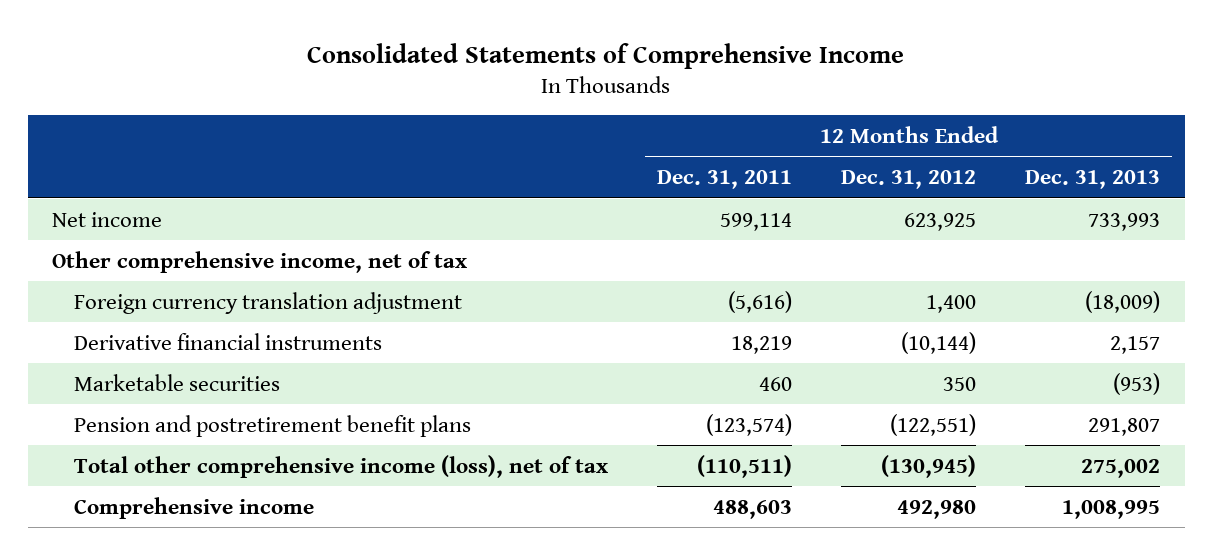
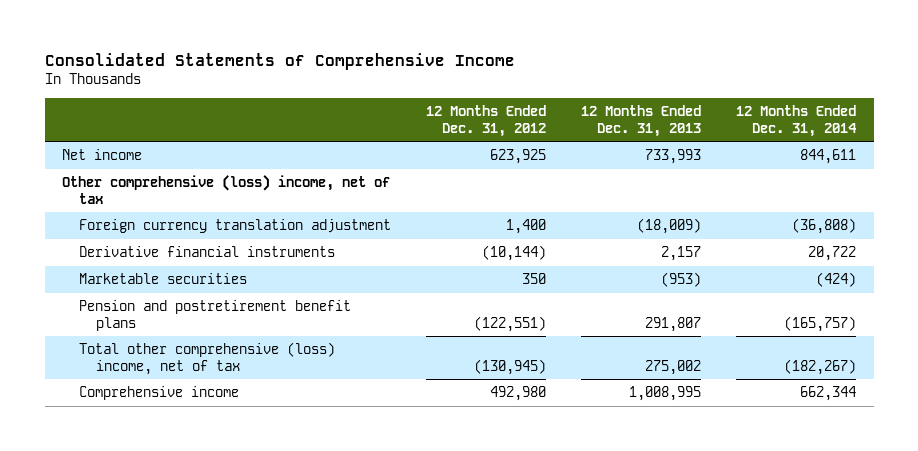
- | 12 Months Ended Dec. 31, 2011 | 12 Months Ended Dec. 31, 2012 | 12 Months Ended Dec. 31, 2013
+ | 12 Months Ended Dec. 31, 2012 | 12 Months Ended Dec. 31, 2013 | 12 Months Ended Dec. 31, 2014
- Other comprehensive income, net of tax
+ Other comprehensive (loss) income, net of tax
- Total other comprehensive income (loss), net of tax | (110,511) | (130,945) | 275,002
+ Total other comprehensive (loss) income, net of tax | (130,945) | 275,002 | (182,267)

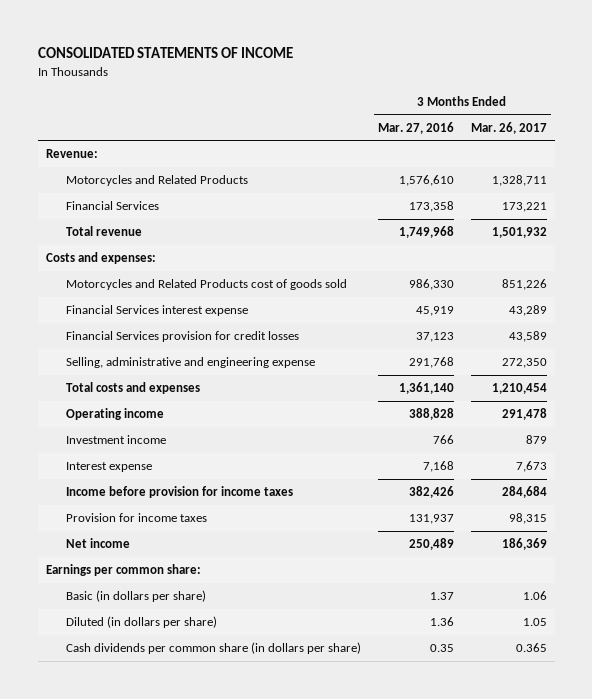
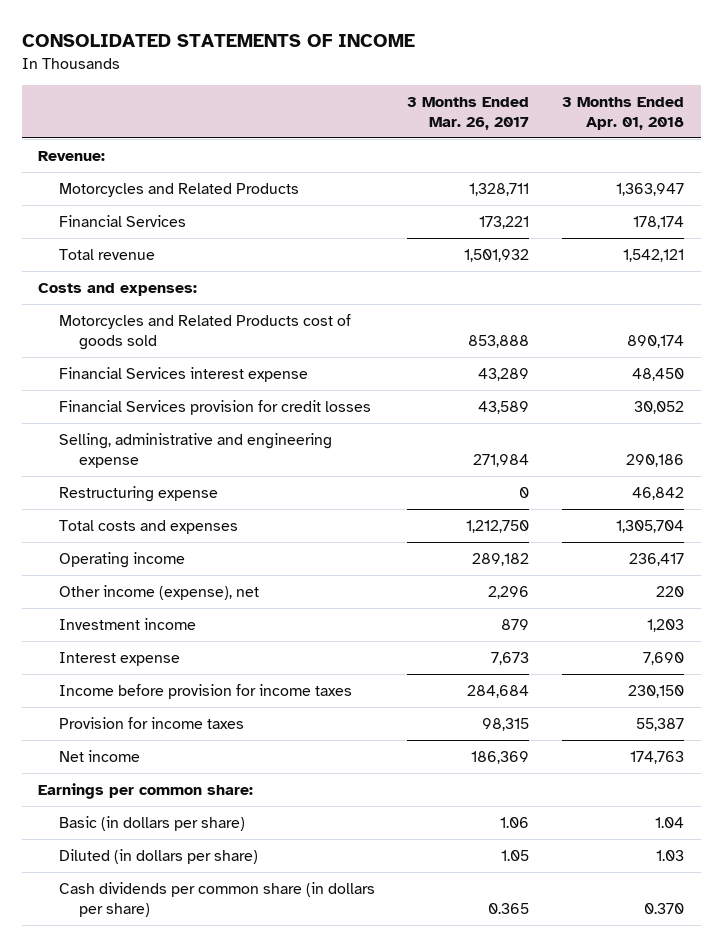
- | 3 Months Ended Mar. 27, 2016 | 3 Months Ended Mar. 26, 2017
+ | 3 Months Ended Mar. 26, 2017 | 3 Months Ended Apr. 01, 2018
- Motorcycles and Related Products cost of goods sold | 986,330 | 851,226
+ Motorcycles and Related Products cost of goods sold | 853,888 | 890,174
- Selling, administrative and engineering expense | 291,768 | 272,350
- Total costs and expenses | 1,361,140 | 1,210,454
- Operating income | 388,828 | 291,478
+ Selling, administrative and engineering expense | 271,984 | 290,186
+ Restructuring expense | 0 | 46,842
+ Total costs and expenses | 1,212,750 | 1,305,704
+ Operating income | 289,182 | 236,417
+ Other income (expense), net | 2,296 | 220

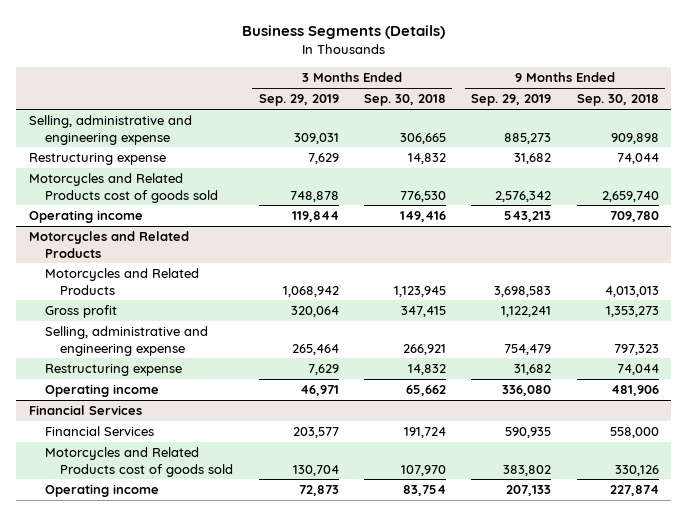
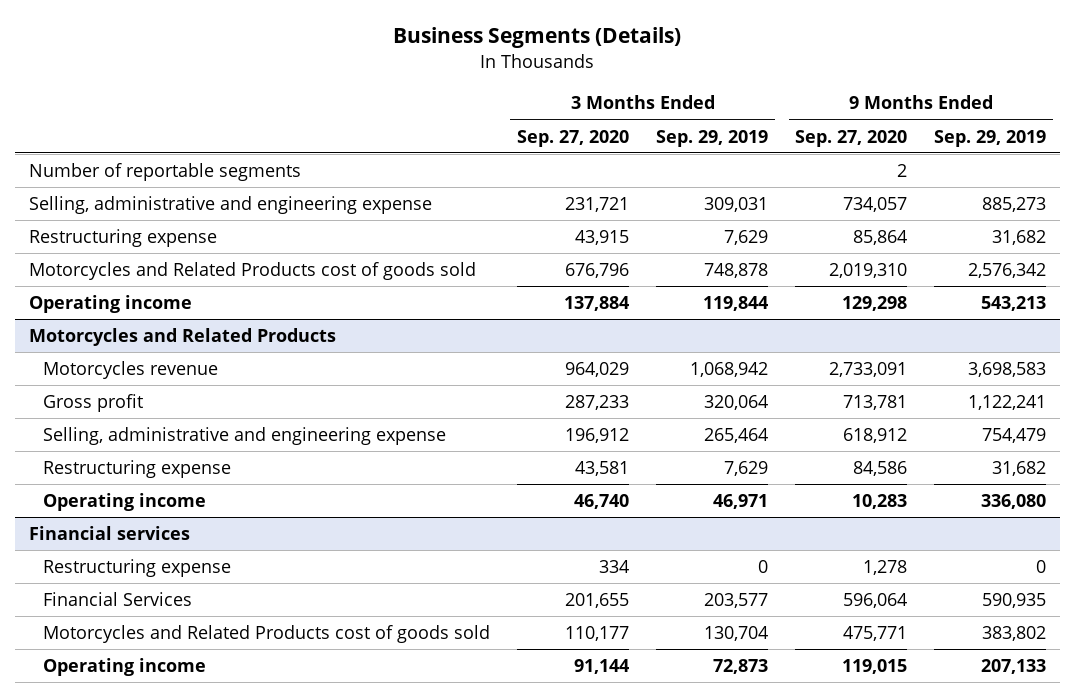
- | 3 Months Ended Sep. 29, 2019 | 3 Months Ended Sep. 30, 2018 | 9 Months Ended Sep. 29, 2019 | 9 Months Ended Sep. 30, 2018
+ | 3 Months Ended Sep. 27, 2020 | 3 Months Ended Sep. 29, 2019 | 9 Months Ended Sep. 27, 2020 | 9 Months Ended Sep. 29, 2019
+ Number of reportable segments | | | 2 |
@ Motorcycles and Related Products
- Motorcycles and Related Products | 1,068,942 | 1,123,945 | 3,698,583 | 4,013,013
+ Motorcycles revenue | 964,029 | 1,068,942 | 2,733,091 | 3,698,583
- Financial Services
+ Financial services
+ Restructuring expense | 334 | 0 | 1,278 | 0

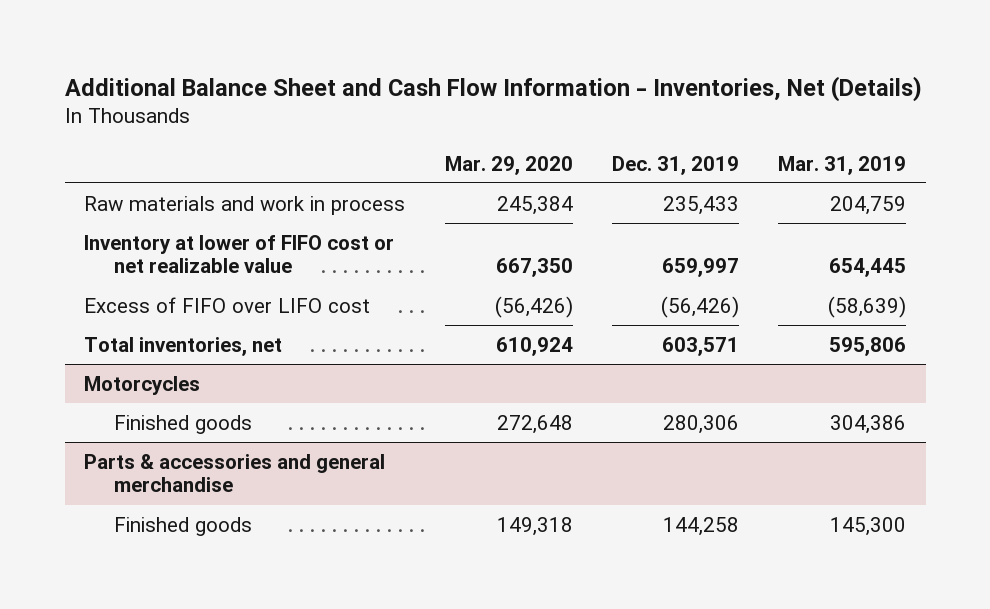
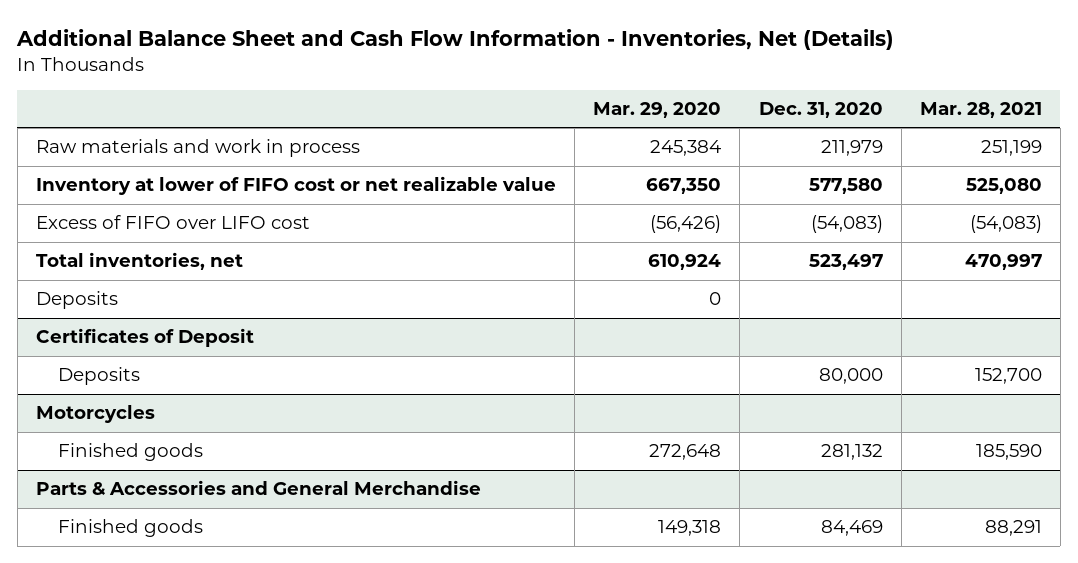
- | Mar. 29, 2020 | Dec. 31, 2019 | Mar. 31, 2019
+ | Mar. 29, 2020 | Dec. 31, 2020 | Mar. 28, 2021
+ Deposits | 0 | |
+ Certificates of Deposit
+ Deposits | | 80,000 | 152,700
- Parts & accessories and general merchandise
+ Parts & Accessories and General Merchandise

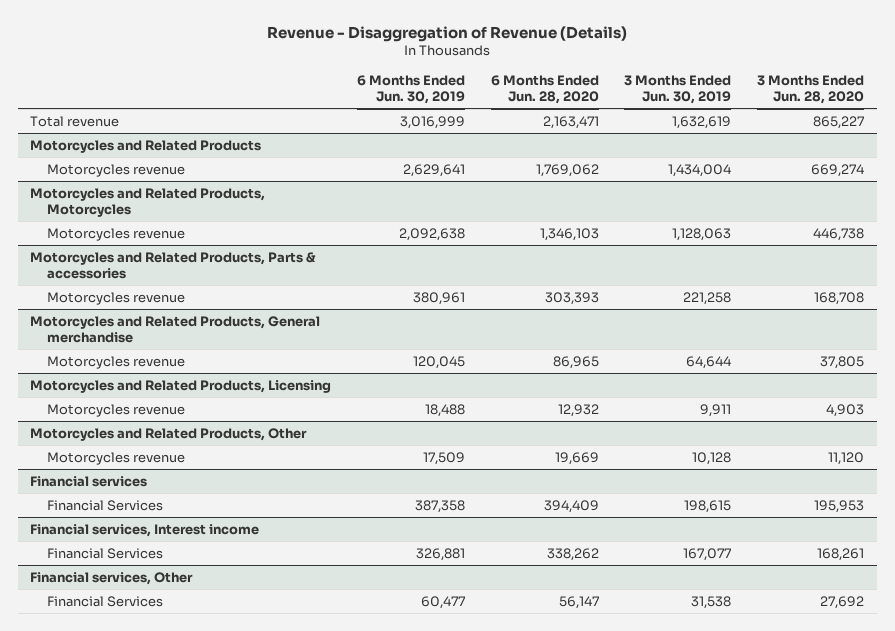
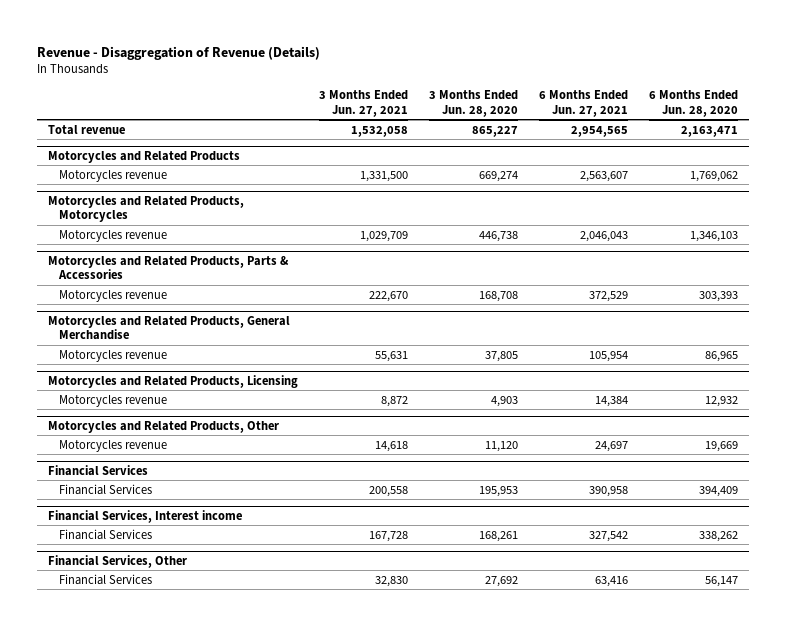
- | 6 Months Ended Jun. 30, 2019 | 6 Months Ended Jun. 28, 2020 | 3 Months Ended Jun. 30, 2019 | 3 Months Ended Jun. 28, 2020
+ | 3 Months Ended Jun. 27, 2021 | 3 Months Ended Jun. 28, 2020 | 6 Months Ended Jun. 27, 2021 | 6 Months Ended Jun. 28, 2020
- Motorcycles and Related Products, Parts & accessories
+ Motorcycles and Related Products, Parts & Accessories
- Motorcycles and Related Products, General merchandise
+ Motorcycles and Related Products, General Merchandise
- Financial services
+ Financial Services
- Financial services, Interest income
+ Financial Services, Interest income
- Financial services, Other
+ Financial Services, Other

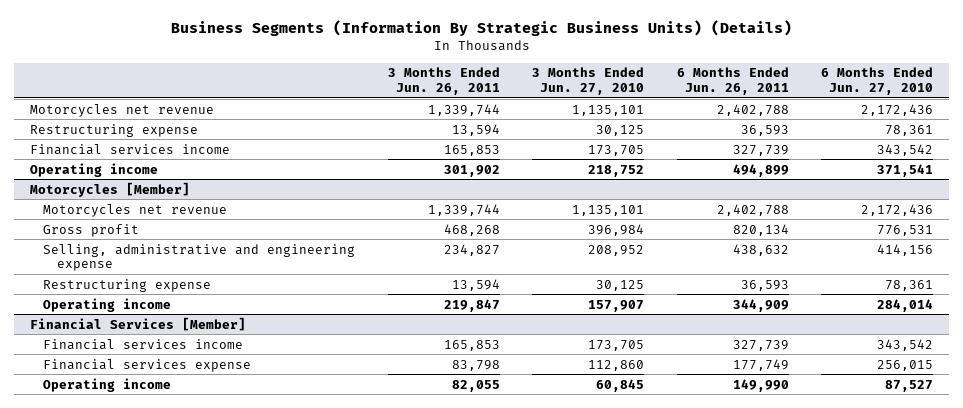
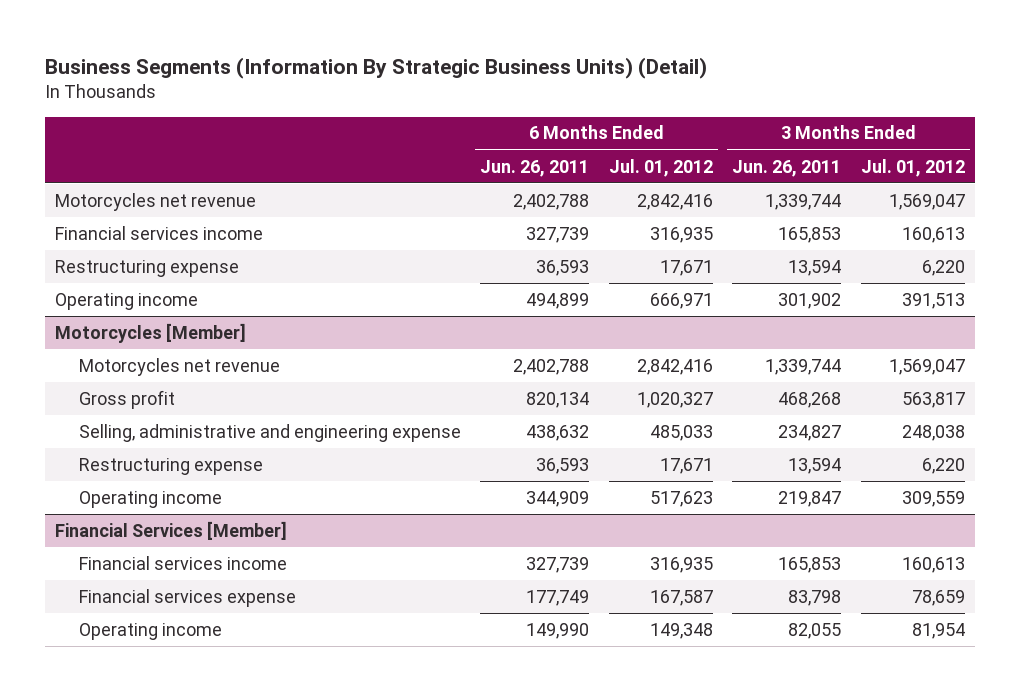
- Business Segments (Information By Strategic Business Units) (Details)
+ Business Segments (Information By Strategic Business Units) (Detail)
- | 3 Months Ended Jun. 26, 2011 | 3 Months Ended Jun. 27, 2010 | 6 Months Ended Jun. 26, 2011 | 6 Months Ended Jun. 27, 2010
+ | 6 Months Ended Jun. 26, 2011 | 6 Months Ended Jul. 01, 2012 | 3 Months Ended Jun. 26, 2011 | 3 Months Ended Jul. 01, 2012
moved down: Restructuring expense | 36,593 | 17,671 | 13,594 | 6,220

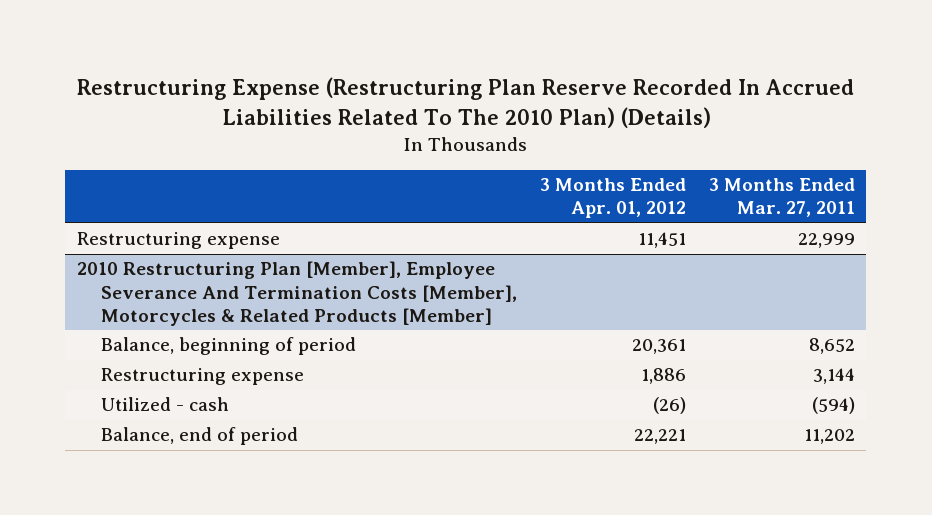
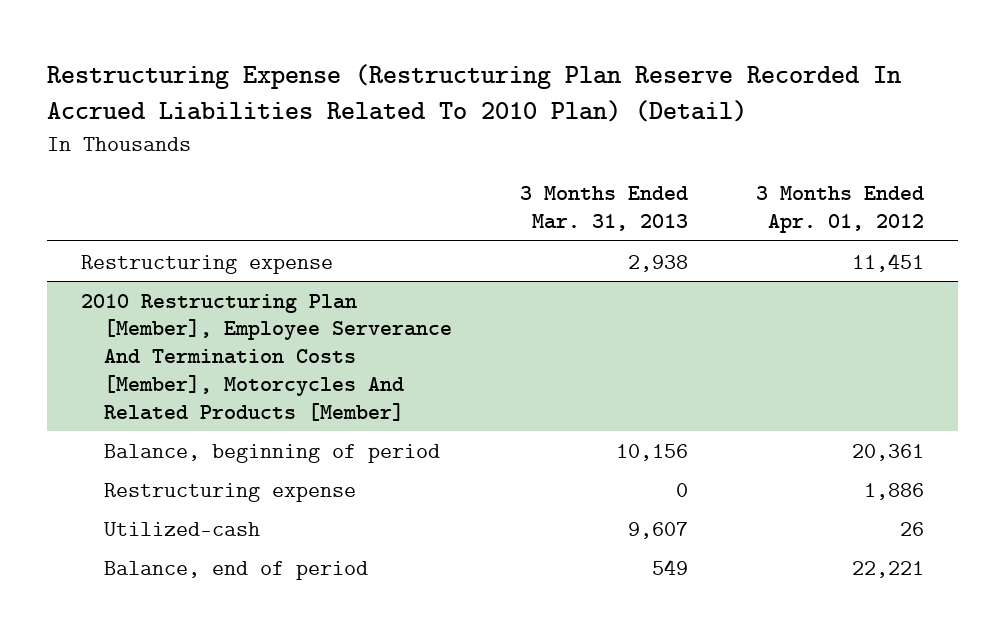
- Restructuring Expense (Restructuring Plan Reserve Recorded In Accrued Liabilities Related To The 2010 Plan) (Details)
+ Restructuring Expense (Restructuring Plan Reserve Recorded In Accrued Liabilities Related To 2010 Plan) (Detail)
- | 3 Months Ended Apr. 01, 2012 | 3 Months Ended Mar. 27, 2011
+ | 3 Months Ended Mar. 31, 2013 | 3 Months Ended Apr. 01, 2012
- 2010 Restructuring Plan [Member], Employee Severance And Termination Costs [Member], Motorcycles & Related Products [Member]
+ 2010 Restructuring Plan [Member], Employee Serverance And Termination Costs [Member], Motorcycles And Related Products [Member]
- Utilized - cash | (26) | (594)
+ Utilized-cash | 9,607 | 26

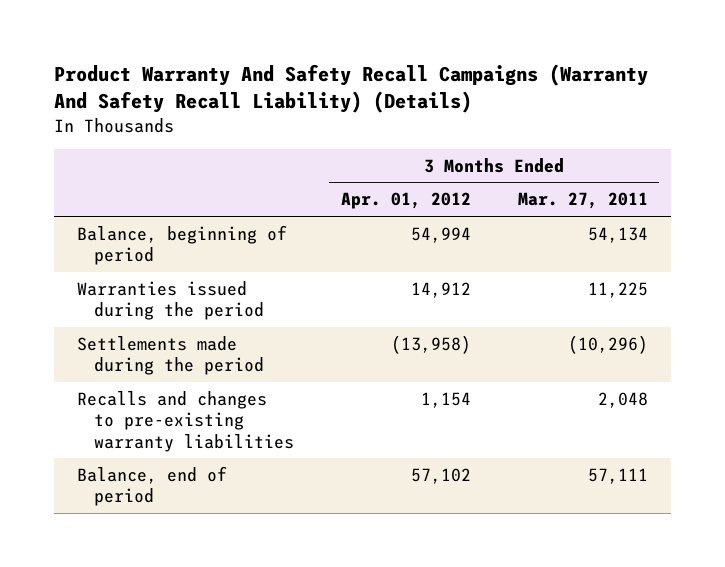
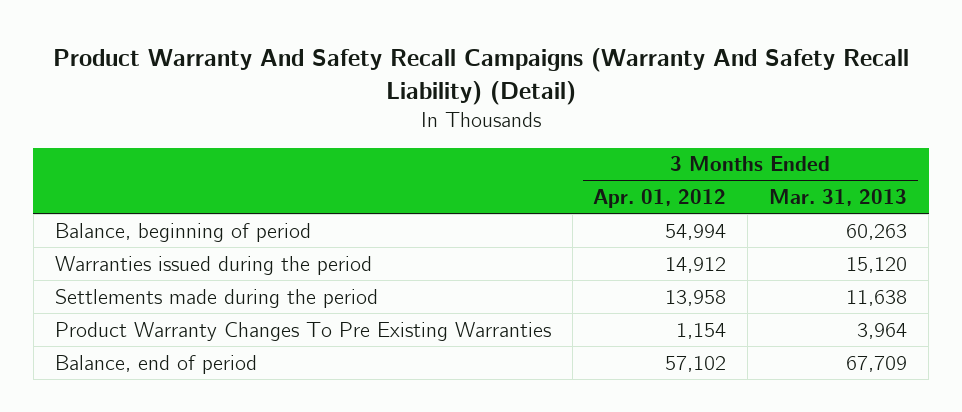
- Product Warranty And Safety Recall Campaigns (Warranty And Safety Recall Liability) (Details)
+ Product Warranty And Safety Recall Campaigns (Warranty And Safety Recall Liability) (Detail)
- | 3 Months Ended Apr. 01, 2012 | 3 Months Ended Mar. 27, 2011
+ | 3 Months Ended Apr. 01, 2012 | 3 Months Ended Mar. 31, 2013
- Settlements made during the period | (13,958) | (10,296)
- Recalls and changes to pre-existing warranty liabilities | 1,154 | 2,048
+ Settlements made during the period | 13,958 | 11,638
+ Product Warranty Changes To Pre Existing Warranties | 1,154 | 3,964

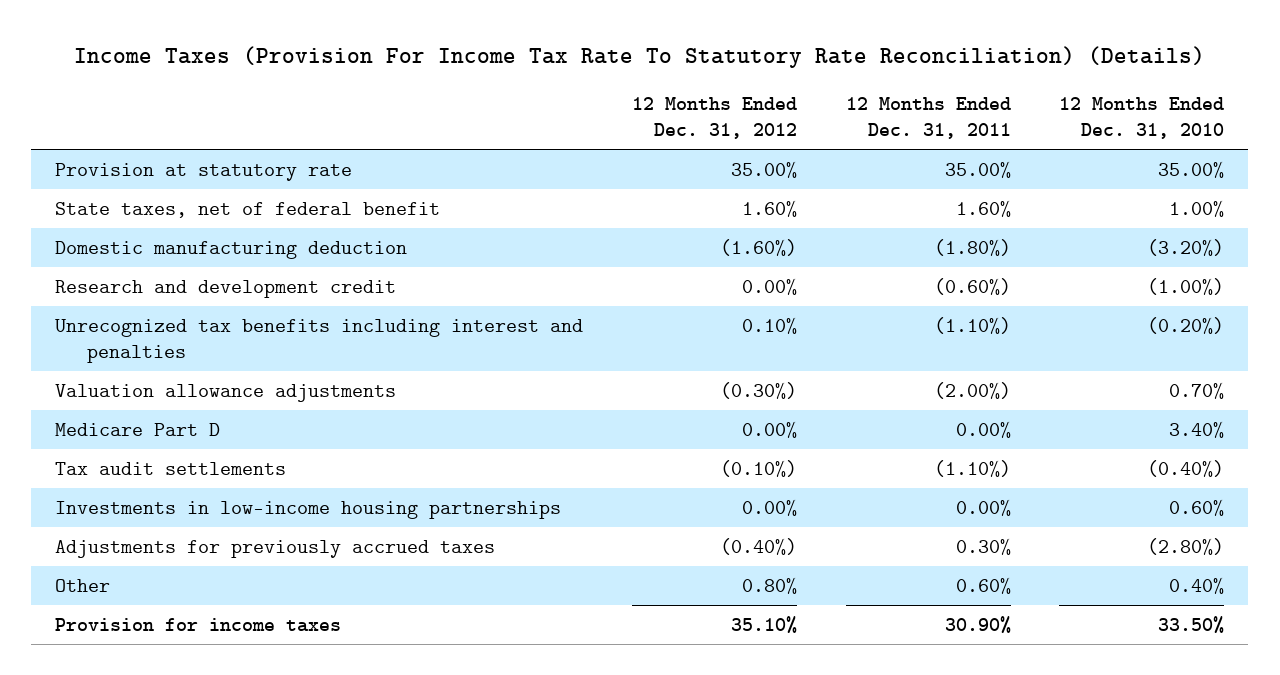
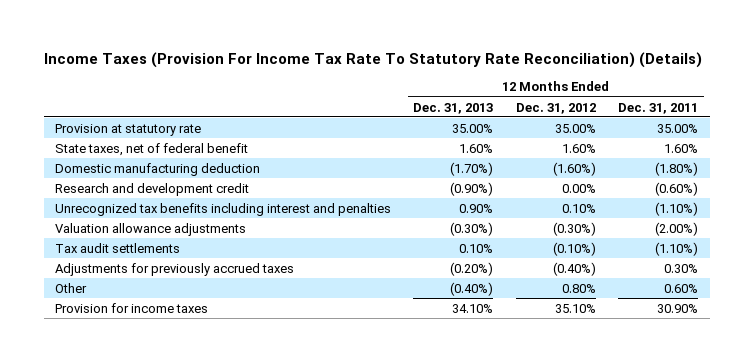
- | 12 Months Ended Dec. 31, 2012 | 12 Months Ended Dec. 31, 2011 | 12 Months Ended Dec. 31, 2010
+ | 12 Months Ended Dec. 31, 2013 | 12 Months Ended Dec. 31, 2012 | 12 Months Ended Dec. 31, 2011
- Medicare Part D | 0.00% | 0.00% | 3.40%
- Investments in low-income housing partnerships | 0.00% | 0.00% | 0.60%

